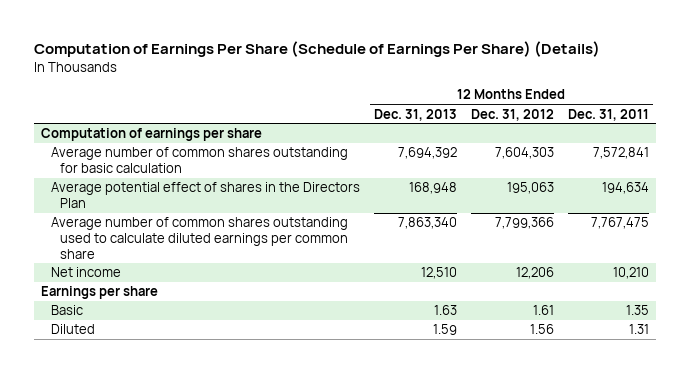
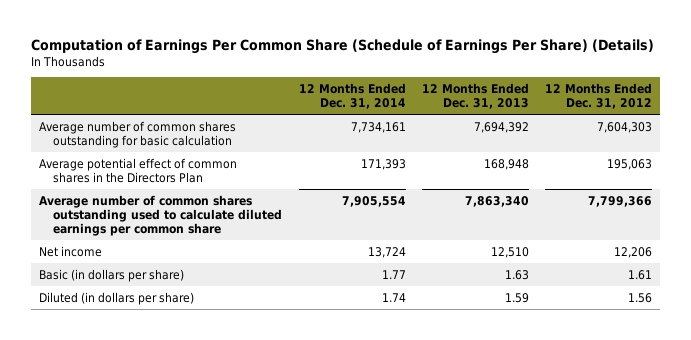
- Computation of Earnings Per Share (Schedule of Earnings Per Share) (Details)
+ Computation of Earnings Per Common Share (Schedule of Earnings Per Share) (Details)
- | 12 Months Ended Dec. 31, 2013 | 12 Months Ended Dec. 31, 2012 | 12 Months Ended Dec. 31, 2011
+ | 12 Months Ended Dec. 31, 2014 | 12 Months Ended Dec. 31, 2013 | 12 Months Ended Dec. 31, 2012
- Computation of earnings per share
- Average potential effect of shares in the Directors Plan | 168,948 | 195,063 | 194,634
+ Average potential effect of common shares in the Directors Plan | 171,393 | 168,948 | 195,063
- Earnings per share
- Basic | 1.63 | 1.61 | 1.35
- Diluted | 1.59 | 1.56 | 1.31
+ Basic (in dollars per share) | 1.77 | 1.63 | 1.61
+ Diluted (in dollars per share) | 1.74 | 1.59 | 1.56

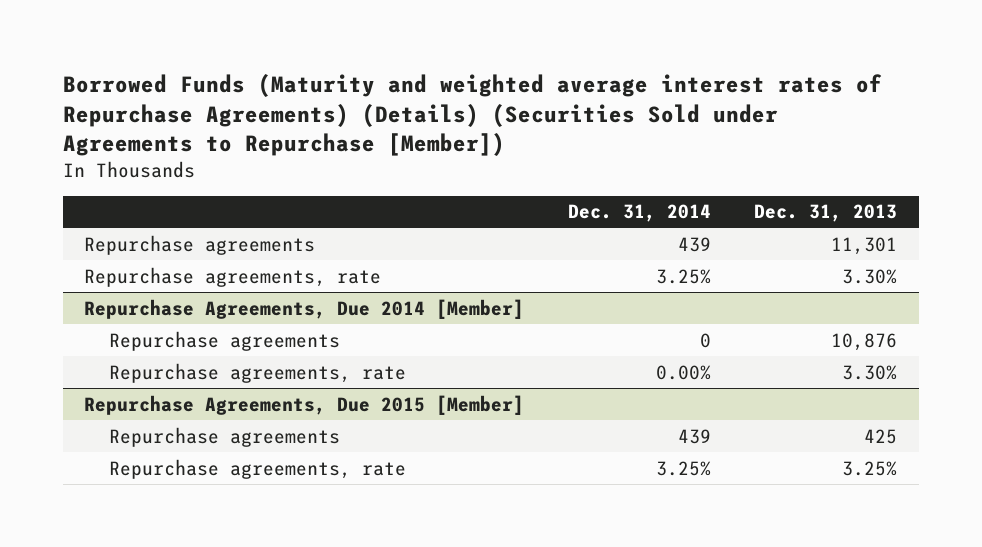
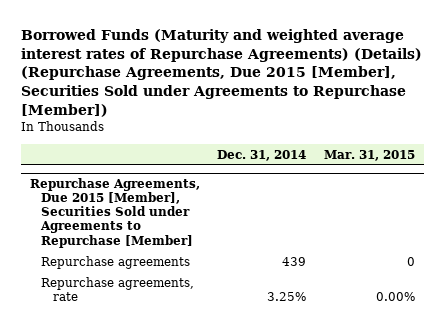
- Borrowed Funds (Maturity and weighted average interest rates of Repurchase Agreements) (Details) (Securities Sold under Agreements to Repurchase [Member])
+ Borrowed Funds (Maturity and weighted average interest rates of Repurchase Agreements) (Details) (Repurchase Agreements, Due 2015 [Member], Securities Sold under Agreements to Repurchase [Member])
- | Dec. 31, 2014 | Dec. 31, 2013
+ | Dec. 31, 2014 | Mar. 31, 2015
- Repurchase agreements | 439 | 11,301
- Repurchase agreements, rate | 3.25% | 3.30%
- Repurchase Agreements, Due 2014 [Member]
- Repurchase agreements | 0 | 10,876
- Repurchase agreements, rate | 0.00% | 3.30%
- Repurchase Agreements, Due 2015 [Member]
+ Repurchase Agreements, Due 2015 [Member], Securities Sold under Agreements to Repurchase [Member]

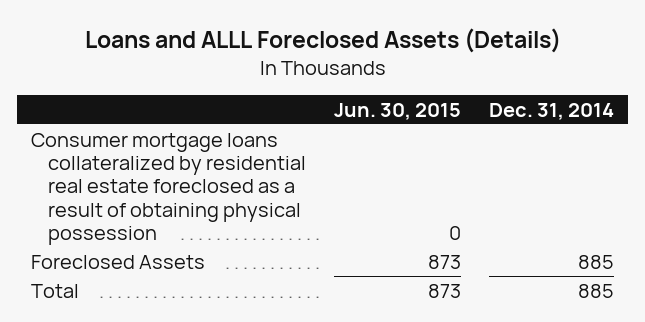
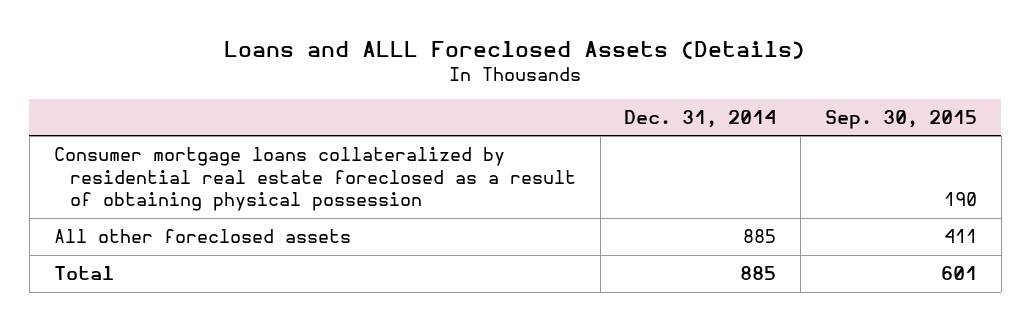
- | Jun. 30, 2015 | Dec. 31, 2014
+ | Dec. 31, 2014 | Sep. 30, 2015
- Foreclosed Assets | 873 | 885
+ All other foreclosed assets | 885 | 411

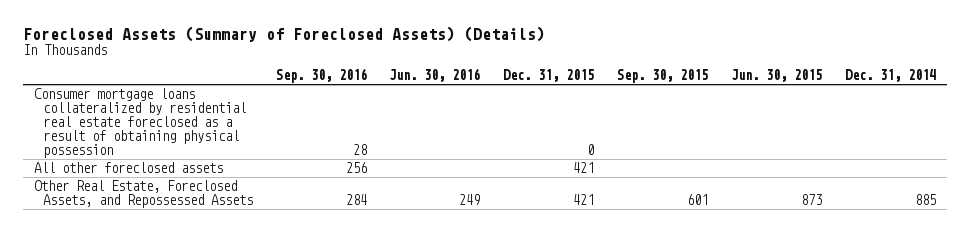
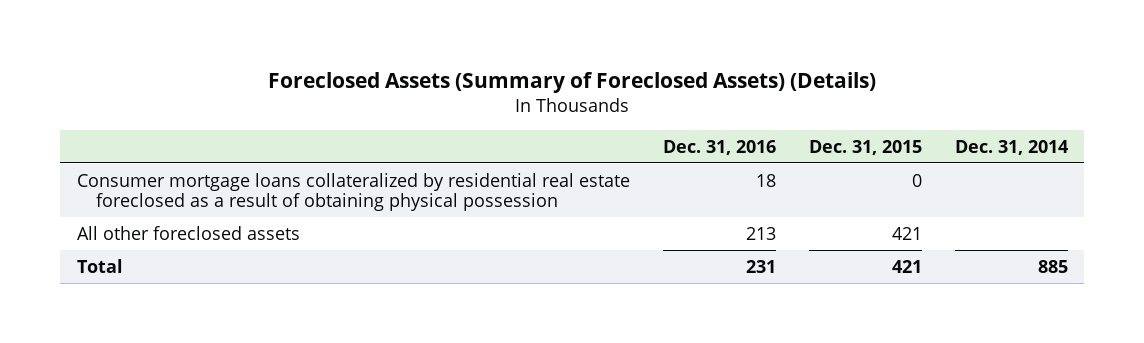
- | Sep. 30, 2016 | Jun. 30, 2016 | Dec. 31, 2015 | Sep. 30, 2015 | Jun. 30, 2015 | Dec. 31, 2014
+ | Dec. 31, 2016 | Dec. 31, 2015 | Dec. 31, 2014
- Other Real Estate, Foreclosed Assets, and Repossessed Assets | 284 | 249 | 421 | 601 | 873 | 885
+ Total | 231 | 421 | 885

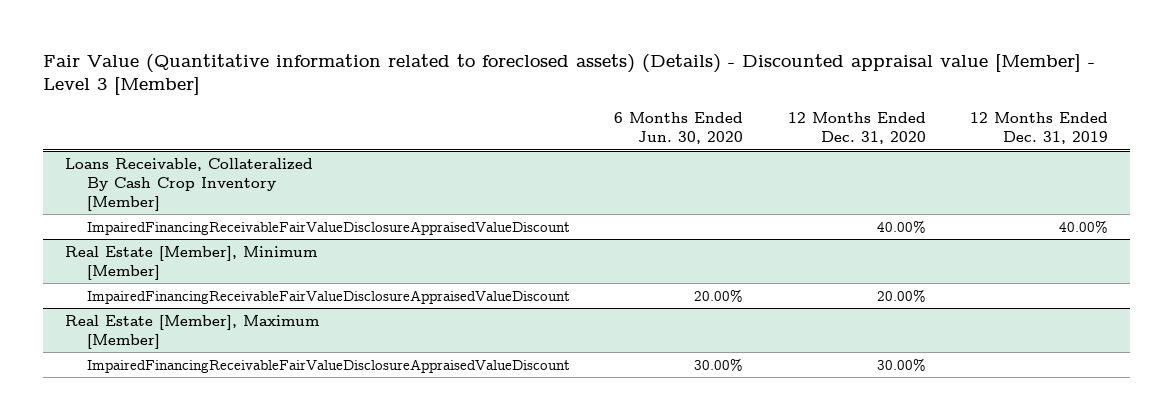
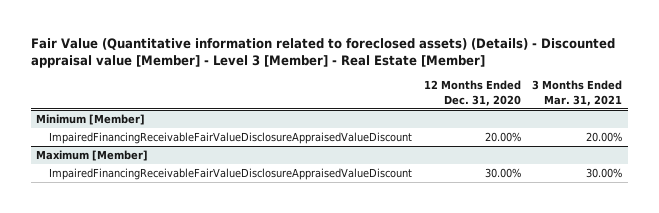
- Fair Value (Quantitative information related to foreclosed assets) (Details) - Discounted appraisal value [Member] - Level 3 [Member]
+ Fair Value (Quantitative information related to foreclosed assets) (Details) - Discounted appraisal value [Member] - Level 3 [Member] - Real Estate [Member]
- | 6 Months Ended Jun. 30, 2020 | 12 Months Ended Dec. 31, 2020 | 12 Months Ended Dec. 31, 2019
+ | 12 Months Ended Dec. 31, 2020 | 3 Months Ended Mar. 31, 2021
- Loans Receivable, Collateralized By Cash Crop Inventory [Member]
- ImpairedFinancingReceivableFairValueDisclosureAppraisedValueDiscount | | 40.00% | 40.00%
- Real Estate [Member], Minimum [Member]
+ Minimum [Member]
- Real Estate [Member], Maximum [Member]
+ Maximum [Member]

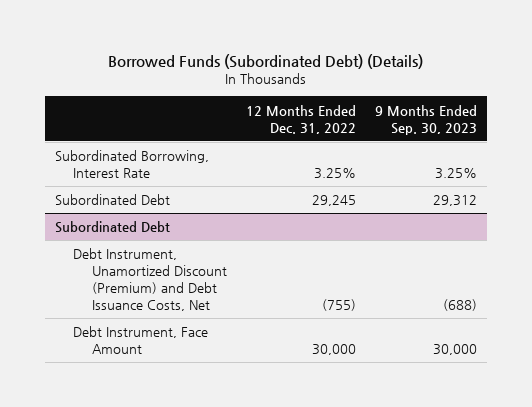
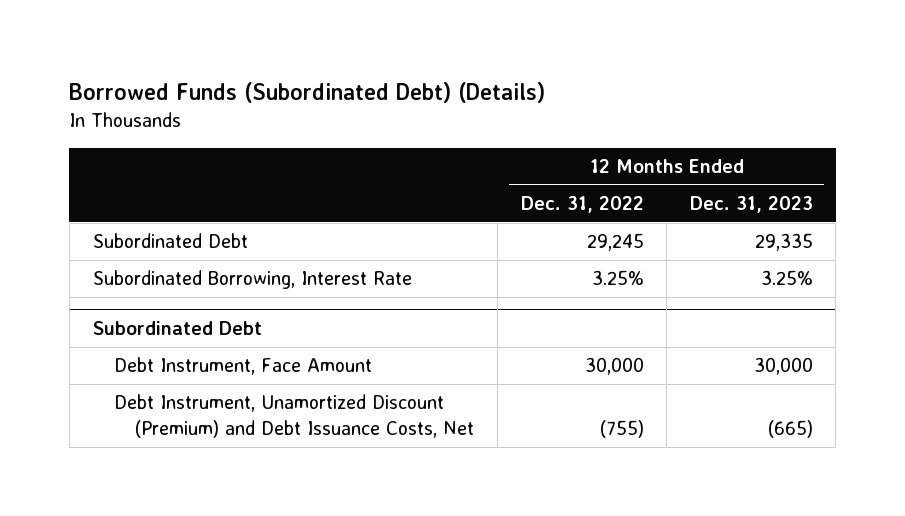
- | 12 Months Ended Dec. 31, 2022 | 9 Months Ended Sep. 30, 2023
+ | 12 Months Ended Dec. 31, 2022 | 12 Months Ended Dec. 31, 2023
moved down: Subordinated Borrowing, Interest Rate | 3.25% | 3.25%
@ Subordinated Debt
moved down: Debt Instrument, Unamortized Discount (Premium) and Debt Issuance Costs, Net | (755) | (665)

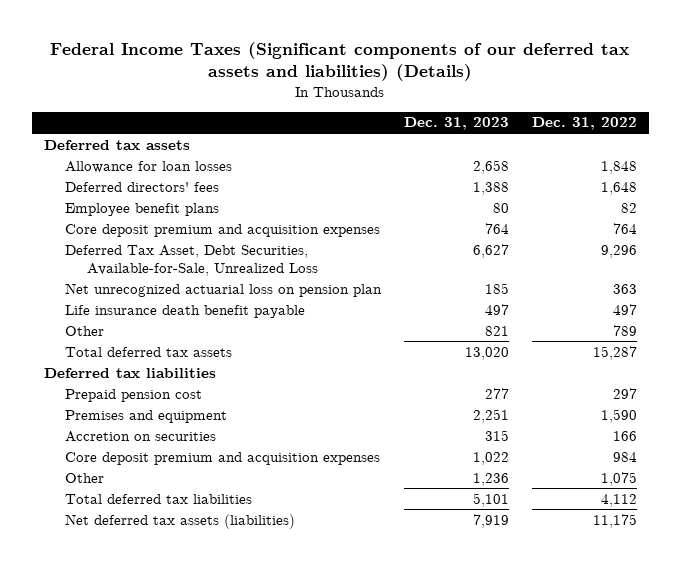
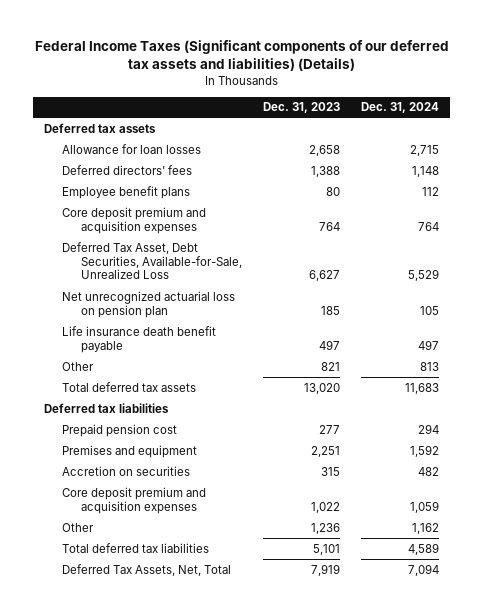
- | Dec. 31, 2023 | Dec. 31, 2022
+ | Dec. 31, 2023 | Dec. 31, 2024
- Net deferred tax assets (liabilities) | 7,919 | 11,175
+ Deferred Tax Assets, Net, Total | 7,919 | 7,094

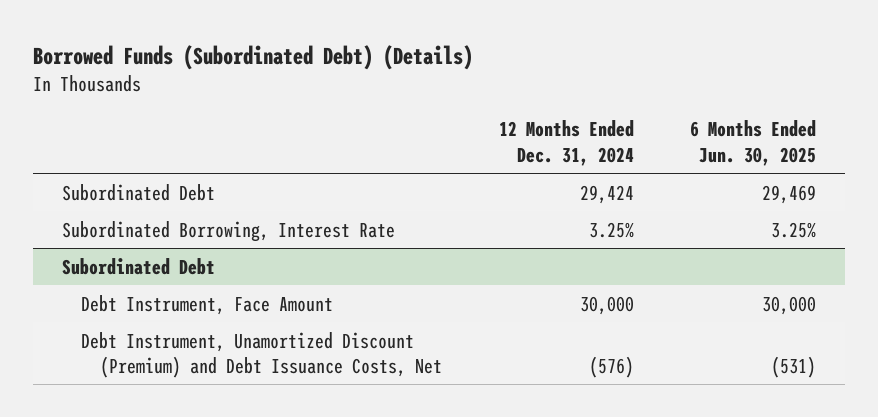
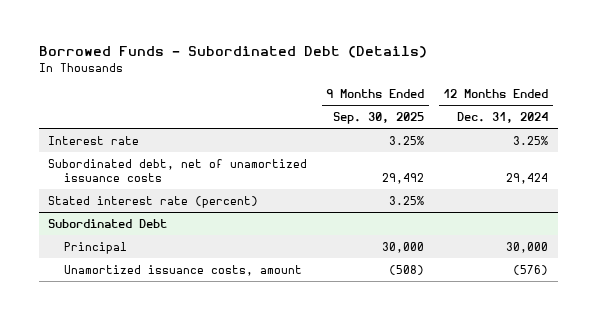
- Borrowed Funds (Subordinated Debt) (Details)
+ Borrowed Funds - Subordinated Debt (Details)
- | 12 Months Ended Dec. 31, 2024 | 6 Months Ended Jun. 30, 2025
+ | 9 Months Ended Sep. 30, 2025 | 12 Months Ended Dec. 31, 2024
- Subordinated Debt | 29,424 | 29,469
- Subordinated Borrowing, Interest Rate | 3.25% | 3.25%
+ Interest rate | 3.25% | 3.25%
+ Subordinated debt, net of unamortized issuance costs | 29,492 | 29,424
+ Stated interest rate (percent) | 3.25% |
@ Subordinated Debt
- Debt Instrument, Face Amount | 30,000 | 30,000
- Debt Instrument, Unamortized Discount (Premium) and Debt Issuance Costs, Net | (576) | (531)
+ Principal | 30,000 | 30,000
+ Unamortized issuance costs, amount | (508) | (576)

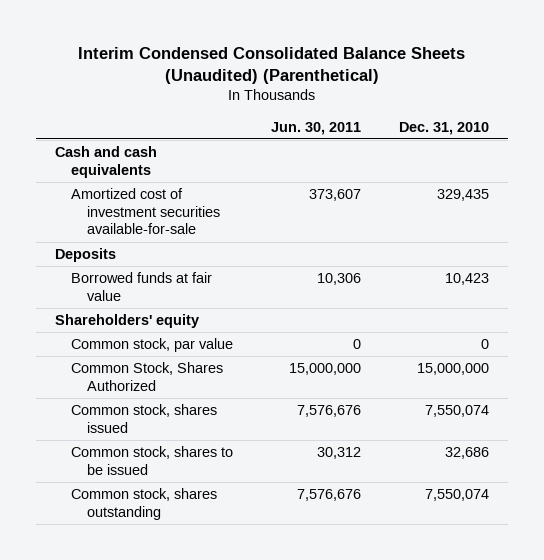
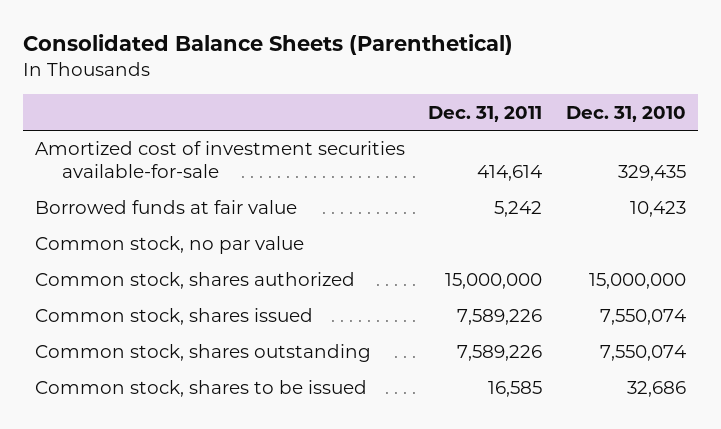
- Interim Condensed Consolidated Balance Sheets (Unaudited) (Parenthetical)
+ Consolidated Balance Sheets (Parenthetical)
- | Jun. 30, 2011 | Dec. 31, 2010
+ | Dec. 31, 2011 | Dec. 31, 2010
- Cash and cash equivalents
- Deposits
- Shareholders' equity
- Common stock, par value | 0 | 0
- Common Stock, Shares Authorized | 15,000,000 | 15,000,000
+ Common stock, no par value
+ Common stock, shares authorized | 15,000,000 | 15,000,000
moved down: Common stock, shares to be issued | 16,585 | 32,686

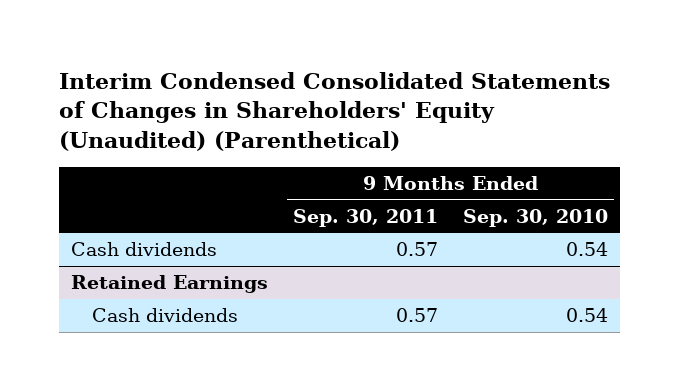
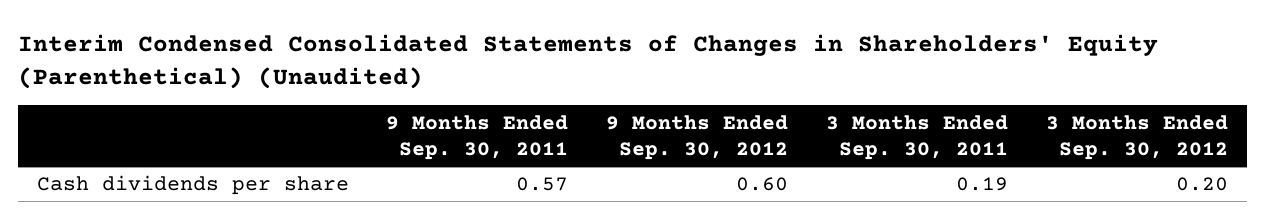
- Interim Condensed Consolidated Statements of Changes in Shareholders' Equity (Unaudited) (Parenthetical)
+ Interim Condensed Consolidated Statements of Changes in Shareholders' Equity (Parenthetical) (Unaudited)
- | 9 Months Ended Sep. 30, 2011 | 9 Months Ended Sep. 30, 2010
+ | 9 Months Ended Sep. 30, 2011 | 9 Months Ended Sep. 30, 2012 | 3 Months Ended Sep. 30, 2011 | 3 Months Ended Sep. 30, 2012
- Cash dividends | 0.57 | 0.54
- Retained Earnings
- Cash dividends | 0.57 | 0.54
+ Cash dividends per share | 0.57 | 0.60 | 0.19 | 0.20

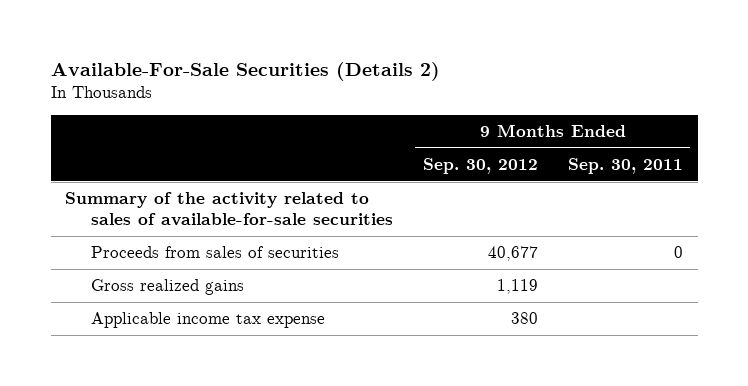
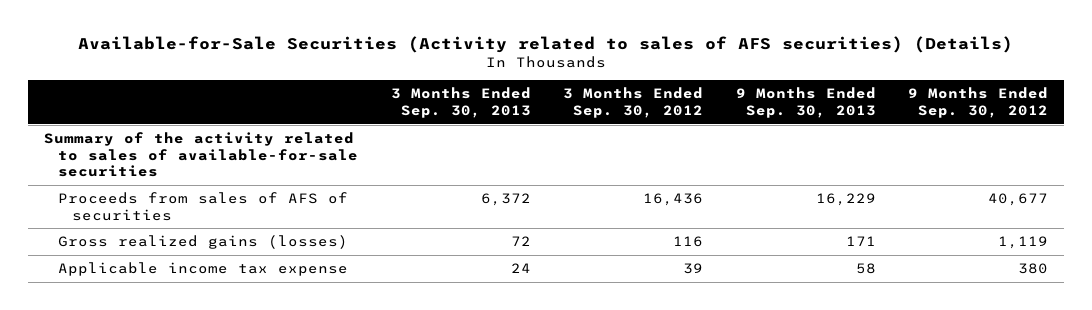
- Available-For-Sale Securities (Details 2)
+ Available-for-Sale Securities (Activity related to sales of AFS securities) (Details)
- | 9 Months Ended Sep. 30, 2012 | 9 Months Ended Sep. 30, 2011
+ | 3 Months Ended Sep. 30, 2013 | 3 Months Ended Sep. 30, 2012 | 9 Months Ended Sep. 30, 2013 | 9 Months Ended Sep. 30, 2012
- Proceeds from sales of securities | 40,677 | 0
- Gross realized gains | 1,119 |
+ Proceeds from sales of AFS of securities | 6,372 | 16,436 | 16,229 | 40,677
+ Gross realized gains (losses) | 72 | 116 | 171 | 1,119

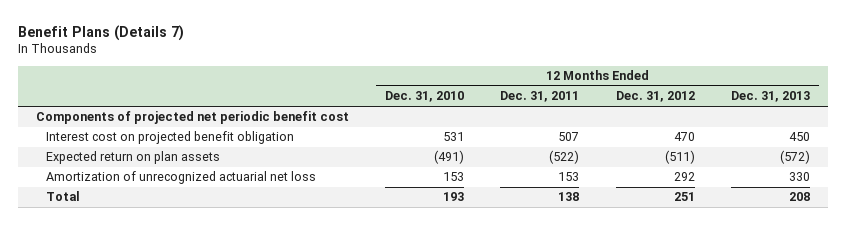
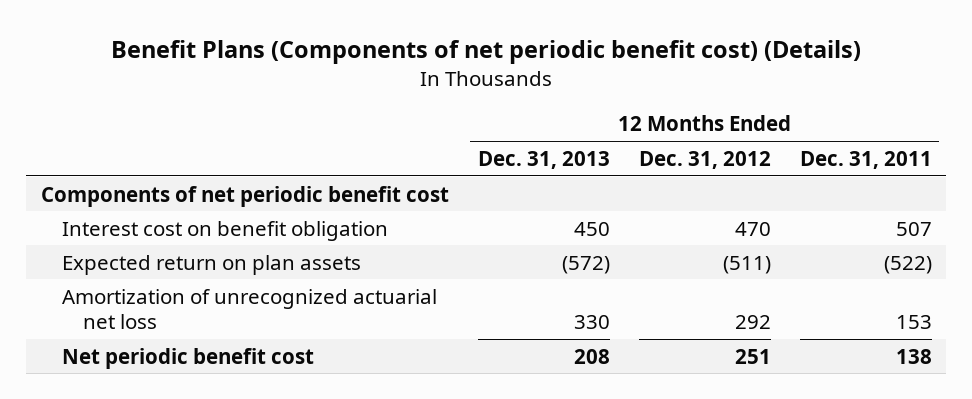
- Benefit Plans (Details 7)
+ Benefit Plans (Components of net periodic benefit cost) (Details)
- | 12 Months Ended Dec. 31, 2010 | 12 Months Ended Dec. 31, 2011 | 12 Months Ended Dec. 31, 2012 | 12 Months Ended Dec. 31, 2013
+ | 12 Months Ended Dec. 31, 2013 | 12 Months Ended Dec. 31, 2012 | 12 Months Ended Dec. 31, 2011
- Components of projected net periodic benefit cost
- Interest cost on projected benefit obligation | 531 | 507 | 470 | 450
+ Components of net periodic benefit cost
+ Interest cost on benefit obligation | 450 | 470 | 507
- Total | 193 | 138 | 251 | 208
+ Net periodic benefit cost | 208 | 251 | 138

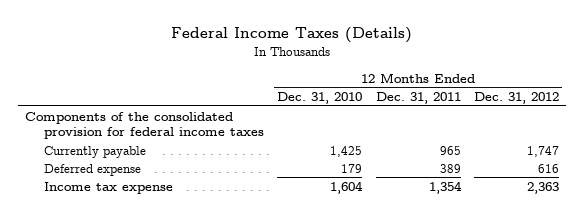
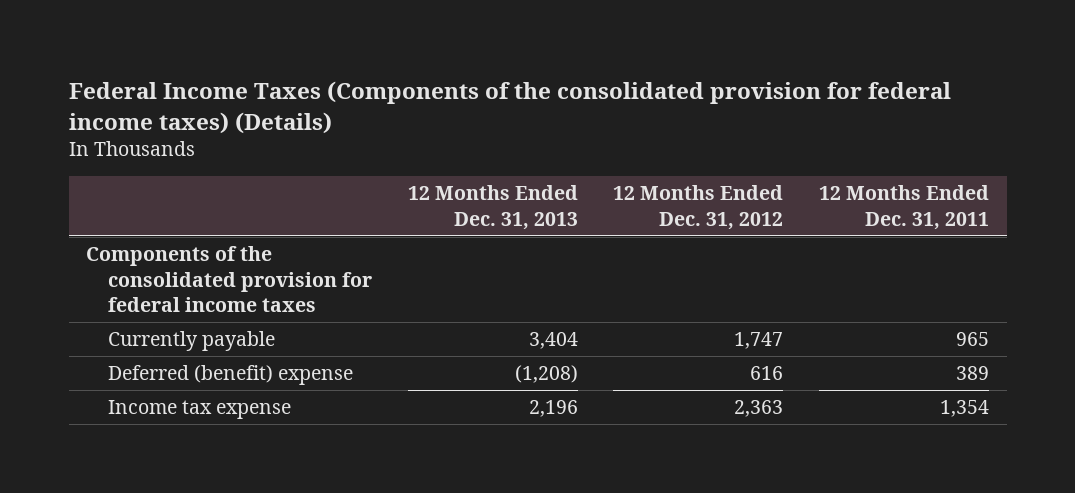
- Federal Income Taxes (Details)
+ Federal Income Taxes (Components of the consolidated provision for federal income taxes) (Details)
- | 12 Months Ended Dec. 31, 2010 | 12 Months Ended Dec. 31, 2011 | 12 Months Ended Dec. 31, 2012
+ | 12 Months Ended Dec. 31, 2013 | 12 Months Ended Dec. 31, 2012 | 12 Months Ended Dec. 31, 2011
- Deferred expense | 179 | 389 | 616
+ Deferred (benefit) expense | (1,208) | 616 | 389

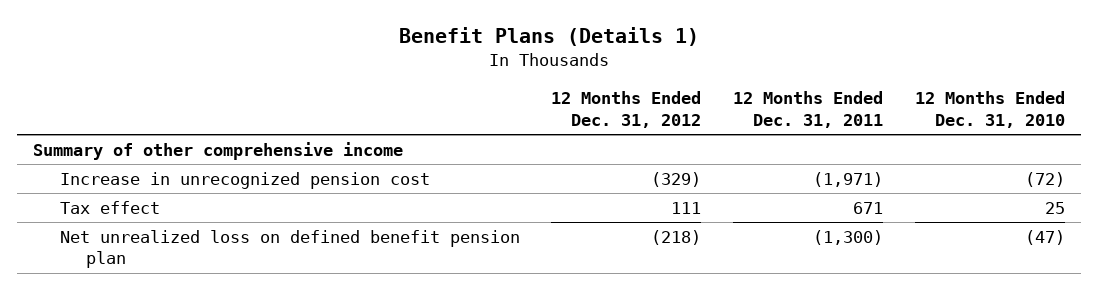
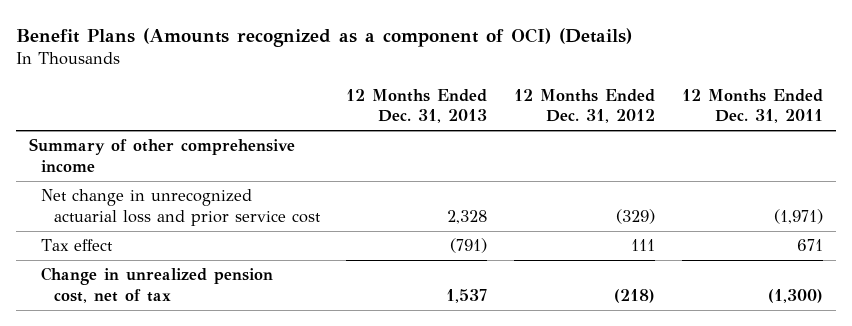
- Benefit Plans (Details 1)
+ Benefit Plans (Amounts recognized as a component of OCI) (Details)
- | 12 Months Ended Dec. 31, 2012 | 12 Months Ended Dec. 31, 2011 | 12 Months Ended Dec. 31, 2010
+ | 12 Months Ended Dec. 31, 2013 | 12 Months Ended Dec. 31, 2012 | 12 Months Ended Dec. 31, 2011
- Increase in unrecognized pension cost | (329) | (1,971) | (72)
+ Net change in unrecognized actuarial loss and prior service cost | 2,328 | (329) | (1,971)
- Net unrealized loss on defined benefit pension plan | (218) | (1,300) | (47)
+ Change in unrealized pension cost, net of tax | 1,537 | (218) | (1,300)

